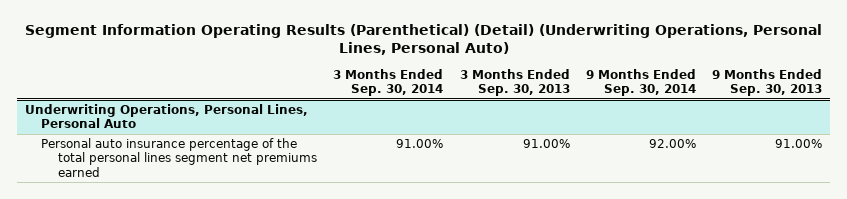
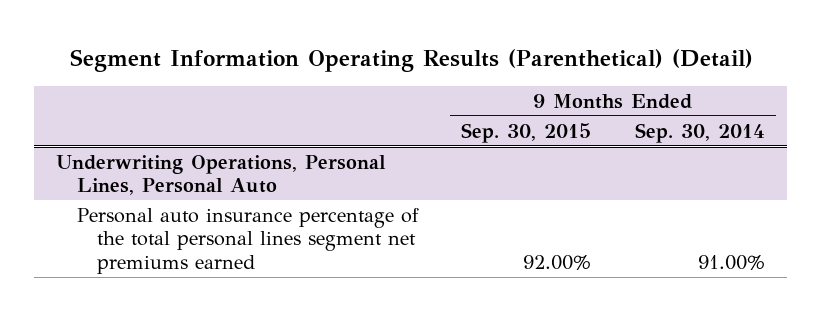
- Segment Information Operating Results (Parenthetical) (Detail) (Underwriting Operations, Personal Lines, Personal Auto)
+ Segment Information Operating Results (Parenthetical) (Detail)
- | 3 Months Ended Sep. 30, 2014 | 3 Months Ended Sep. 30, 2013 | 9 Months Ended Sep. 30, 2014 | 9 Months Ended Sep. 30, 2013
+ | 9 Months Ended Sep. 30, 2015 | 9 Months Ended Sep. 30, 2014
@ Underwriting Operations, Personal Lines, Personal Auto
- Personal auto insurance percentage of the total personal lines segment net premiums earned | 91.00% | 91.00% | 92.00% | 91.00%
+ Personal auto insurance percentage of the total personal lines segment net premiums earned | 92.00% | 91.00%

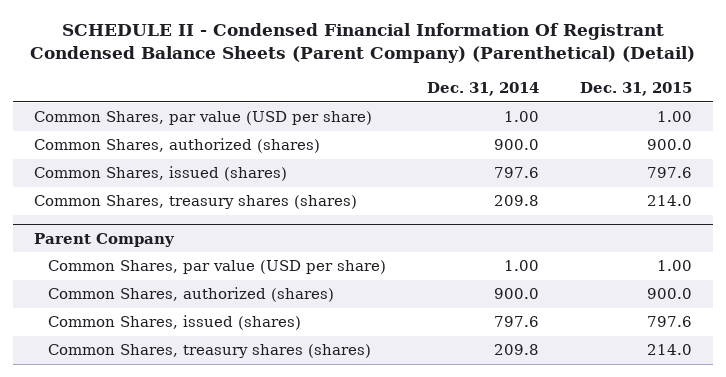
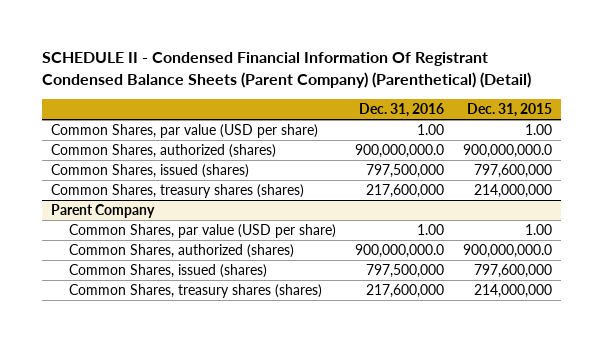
- | Dec. 31, 2014 | Dec. 31, 2015
+ | Dec. 31, 2016 | Dec. 31, 2015
- Common Shares, authorized (shares) | 900.0 | 900.0
- Common Shares, issued (shares) | 797.6 | 797.6
- Common Shares, treasury shares (shares) | 209.8 | 214.0
+ Common Shares, authorized (shares) | 900,000,000.0 | 900,000,000.0
+ Common Shares, issued (shares) | 797,500,000 | 797,600,000
+ Common Shares, treasury shares (shares) | 217,600,000 | 214,000,000
@ Parent Company
- Common Shares, authorized (shares) | 900.0 | 900.0
- Common Shares, issued (shares) | 797.6 | 797.6
- Common Shares, treasury shares (shares) | 209.8 | 214.0
+ Common Shares, authorized (shares) | 900,000,000.0 | 900,000,000.0
+ Common Shares, issued (shares) | 797,500,000 | 797,600,000
+ Common Shares, treasury shares (shares) | 217,600,000 | 214,000,000

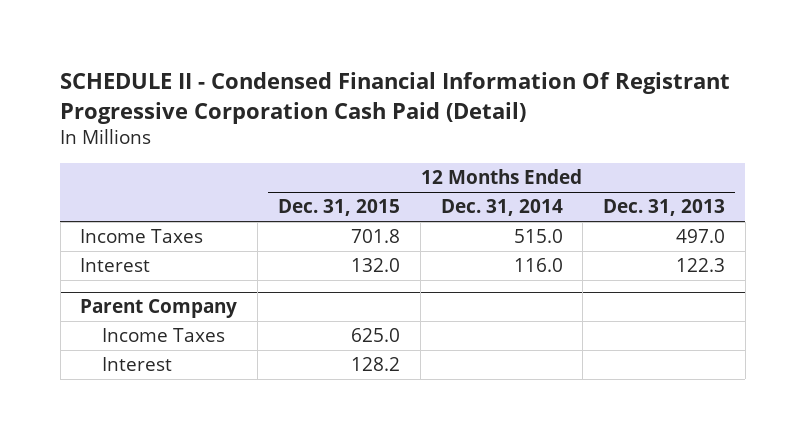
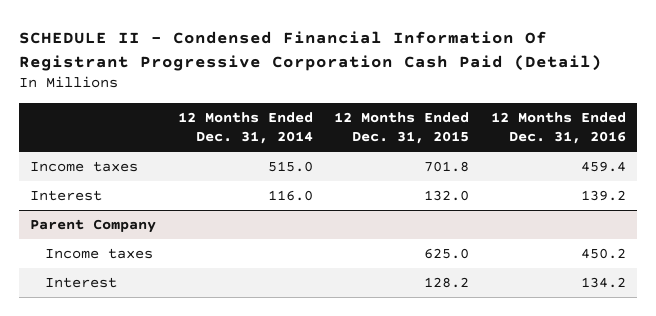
- | 12 Months Ended Dec. 31, 2015 | 12 Months Ended Dec. 31, 2014 | 12 Months Ended Dec. 31, 2013
+ | 12 Months Ended Dec. 31, 2014 | 12 Months Ended Dec. 31, 2015 | 12 Months Ended Dec. 31, 2016
- Income Taxes | 701.8 | 515.0 | 497.0
+ Income taxes | 515.0 | 701.8 | 459.4
@ Parent Company
- Income Taxes | 625.0 | |
+ Income taxes | | 625.0 | 450.2

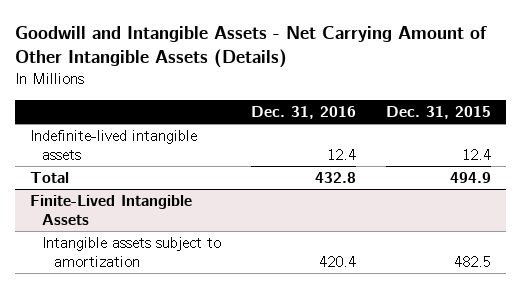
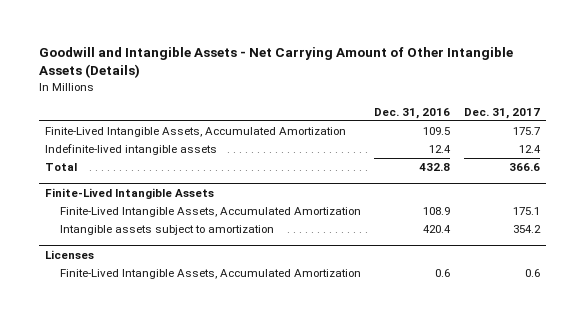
- | Dec. 31, 2016 | Dec. 31, 2015
+ | Dec. 31, 2016 | Dec. 31, 2017
+ Finite-Lived Intangible Assets, Accumulated Amortization | 109.5 | 175.7
@ Finite-Lived Intangible Assets
+ Finite-Lived Intangible Assets, Accumulated Amortization | 108.9 | 175.1
+ Licenses
+ Finite-Lived Intangible Assets, Accumulated Amortization | 0.6 | 0.6

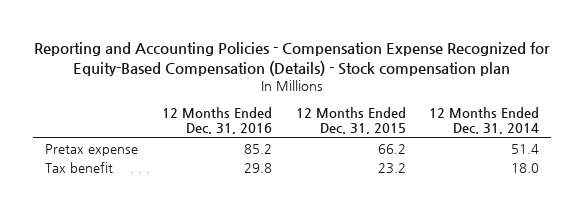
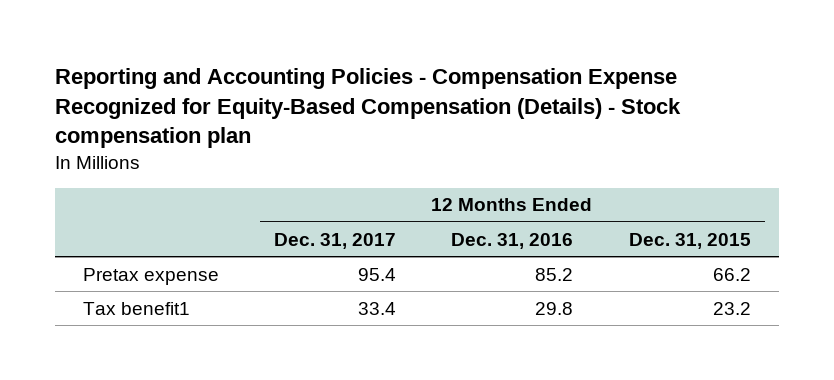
- | 12 Months Ended Dec. 31, 2016 | 12 Months Ended Dec. 31, 2015 | 12 Months Ended Dec. 31, 2014
+ | 12 Months Ended Dec. 31, 2017 | 12 Months Ended Dec. 31, 2016 | 12 Months Ended Dec. 31, 2015
- Tax benefit | 29.8 | 23.2 | 18.0
+ Tax benefit1 | 33.4 | 29.8 | 23.2

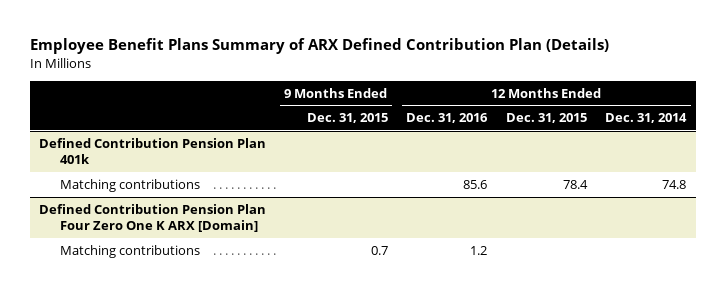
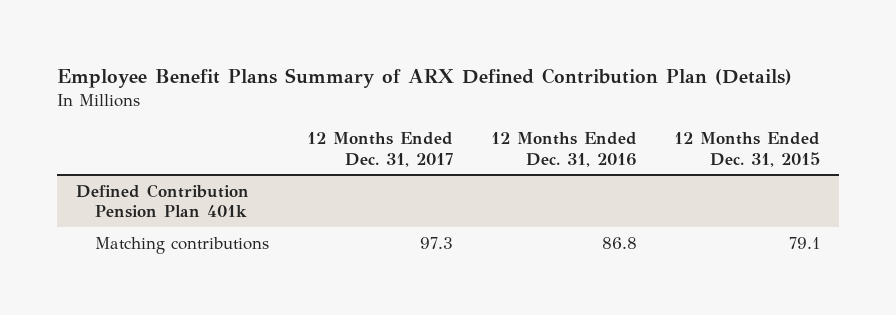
- | 9 Months Ended Dec. 31, 2015 | 12 Months Ended Dec. 31, 2016 | 12 Months Ended Dec. 31, 2015 | 12 Months Ended Dec. 31, 2014
+ | 12 Months Ended Dec. 31, 2017 | 12 Months Ended Dec. 31, 2016 | 12 Months Ended Dec. 31, 2015
@ Defined Contribution Pension Plan 401k
- Matching contributions | | 85.6 | 78.4 | 74.8
- Defined Contribution Pension Plan Four Zero One K ARX [Domain]
- Matching contributions | 0.7 | 1.2 | |
@ Defined Contribution Pension Plan 401k
+ Matching contributions | 97.3 | 86.8 | 79.1

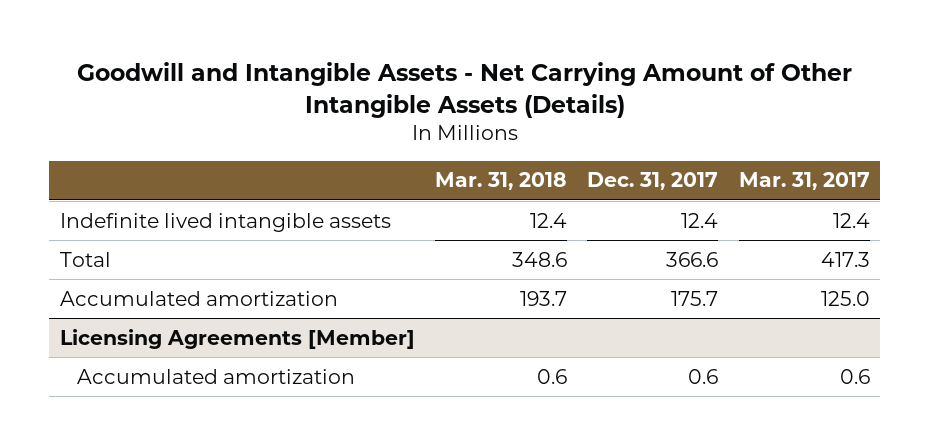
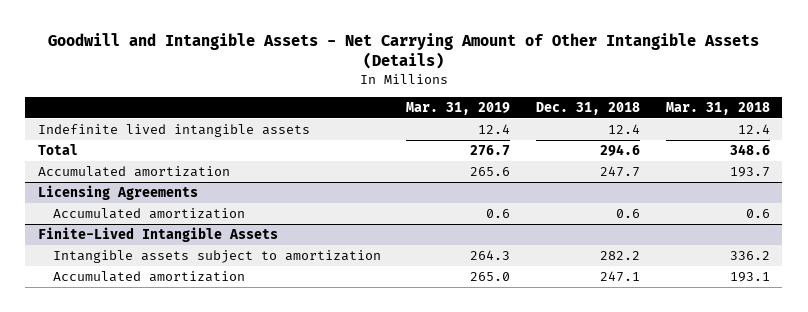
- | Mar. 31, 2018 | Dec. 31, 2017 | Mar. 31, 2017
+ | Mar. 31, 2019 | Dec. 31, 2018 | Mar. 31, 2018
- Licensing Agreements [Member]
+ Licensing Agreements
+ Finite-Lived Intangible Assets
+ Intangible assets subject to amortization | 264.3 | 282.2 | 336.2
+ Accumulated amortization | 265.0 | 247.1 | 193.1

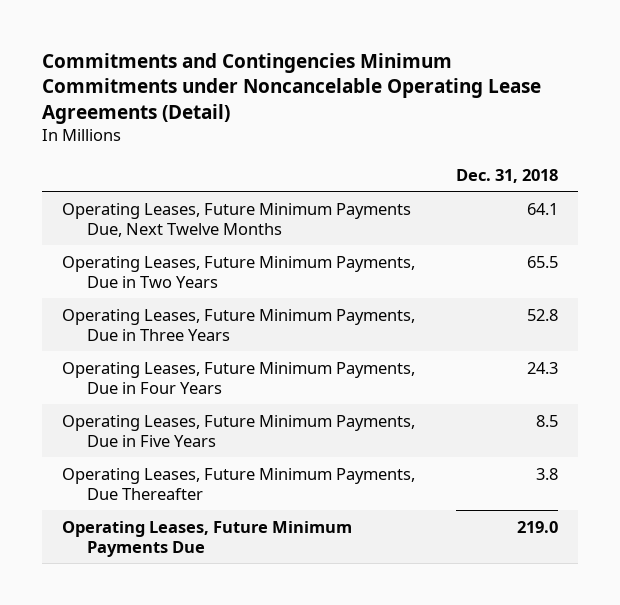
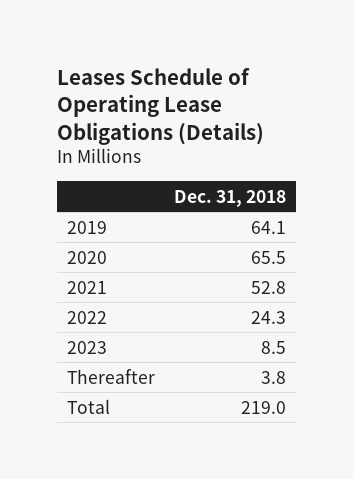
- Commitments and Contingencies Minimum Commitments under Noncancelable Operating Lease Agreements (Detail)
+ Leases Schedule of Operating Lease Obligations (Details)
- Operating Leases, Future Minimum Payments Due, Next Twelve Months | 64.1
- Operating Leases, Future Minimum Payments, Due in Two Years | 65.5
- Operating Leases, Future Minimum Payments, Due in Three Years | 52.8
- Operating Leases, Future Minimum Payments, Due in Four Years | 24.3
- Operating Leases, Future Minimum Payments, Due in Five Years | 8.5
- Operating Leases, Future Minimum Payments, Due Thereafter | 3.8
- Operating Leases, Future Minimum Payments Due | 219.0
+ 2019 | 64.1
+ 2020 | 65.5
+ 2021 | 52.8
+ 2022 | 24.3
+ 2023 | 8.5
+ Thereafter | 3.8
+ Total | 219.0

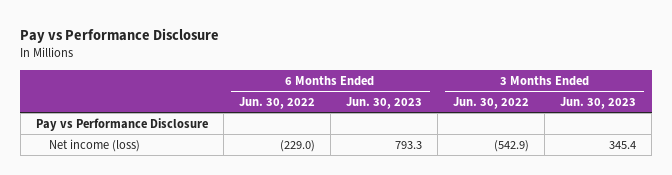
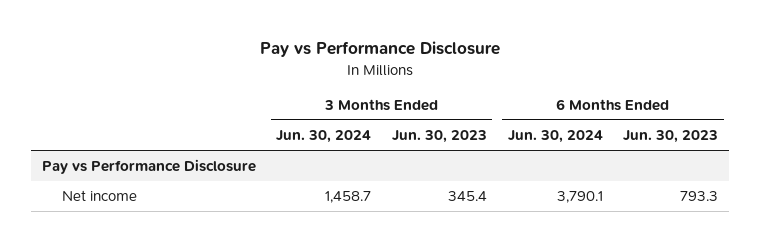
- | 6 Months Ended Jun. 30, 2022 | 6 Months Ended Jun. 30, 2023 | 3 Months Ended Jun. 30, 2022 | 3 Months Ended Jun. 30, 2023
+ | 3 Months Ended Jun. 30, 2024 | 3 Months Ended Jun. 30, 2023 | 6 Months Ended Jun. 30, 2024 | 6 Months Ended Jun. 30, 2023
- Net income (loss) | (229.0) | 793.3 | (542.9) | 345.4
+ Net income | 1,458.7 | 345.4 | 3,790.1 | 793.3

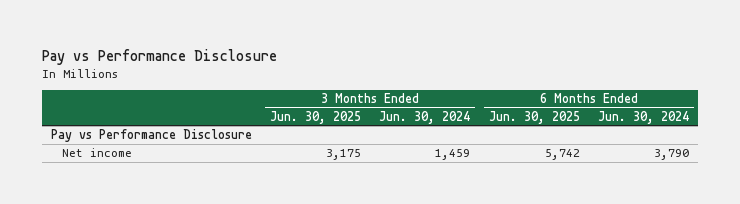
- | 3 Months Ended Jun. 30, 2024 | 3 Months Ended Jun. 30, 2023 | 6 Months Ended Jun. 30, 2024 | 6 Months Ended Jun. 30, 2023
+ | 3 Months Ended Jun. 30, 2025 | 3 Months Ended Jun. 30, 2024 | 6 Months Ended Jun. 30, 2025 | 6 Months Ended Jun. 30, 2024
- Net income | 1,458.7 | 345.4 | 3,790.1 | 793.3
+ Net income | 3,175 | 1,459 | 5,742 | 3,790

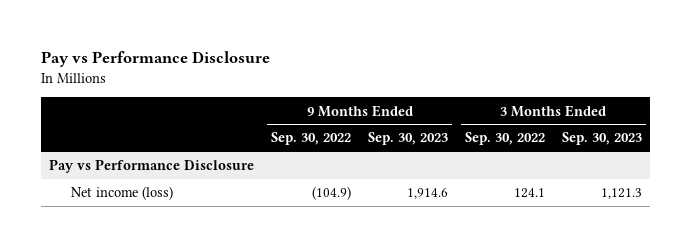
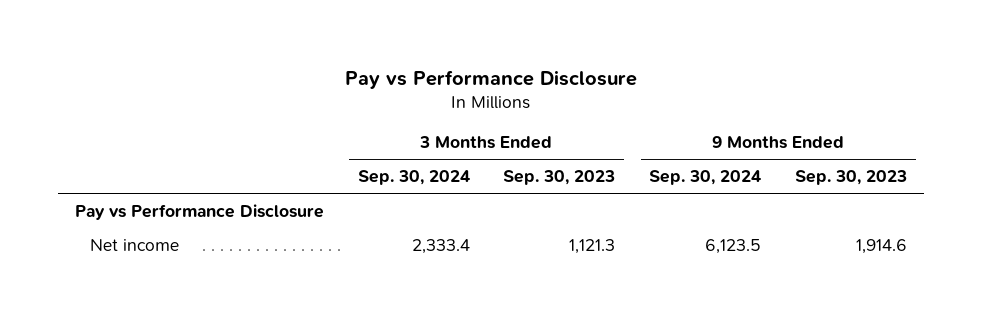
- | 9 Months Ended Sep. 30, 2022 | 9 Months Ended Sep. 30, 2023 | 3 Months Ended Sep. 30, 2022 | 3 Months Ended Sep. 30, 2023
+ | 3 Months Ended Sep. 30, 2024 | 3 Months Ended Sep. 30, 2023 | 9 Months Ended Sep. 30, 2024 | 9 Months Ended Sep. 30, 2023
- Net income (loss) | (104.9) | 1,914.6 | 124.1 | 1,121.3
+ Net income | 2,333.4 | 1,121.3 | 6,123.5 | 1,914.6

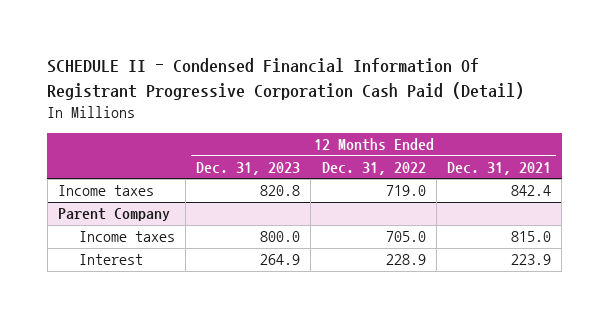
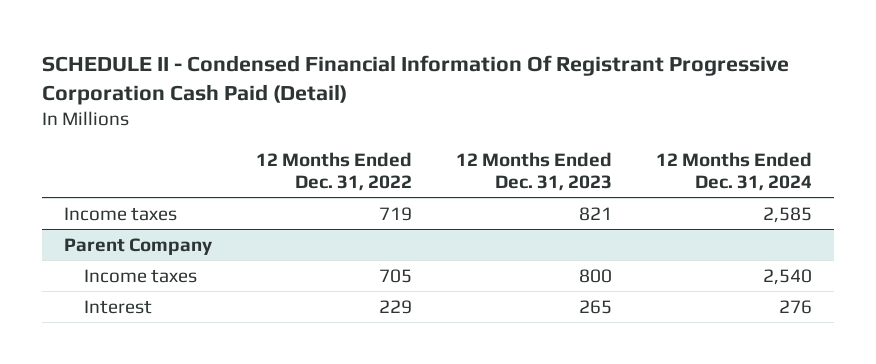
- | 12 Months Ended Dec. 31, 2023 | 12 Months Ended Dec. 31, 2022 | 12 Months Ended Dec. 31, 2021
+ | 12 Months Ended Dec. 31, 2022 | 12 Months Ended Dec. 31, 2023 | 12 Months Ended Dec. 31, 2024
- Income taxes | 820.8 | 719.0 | 842.4
+ Income taxes | 719 | 821 | 2,585
@ Parent Company
- Income taxes | 800.0 | 705.0 | 815.0
- Interest | 264.9 | 228.9 | 223.9
+ Income taxes | 705 | 800 | 2,540
+ Interest | 229 | 265 | 276

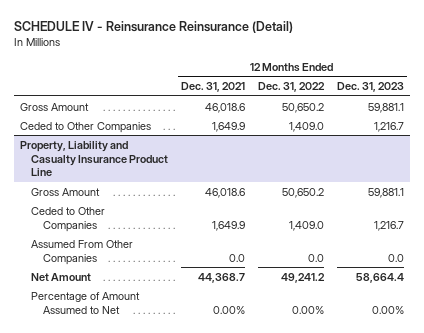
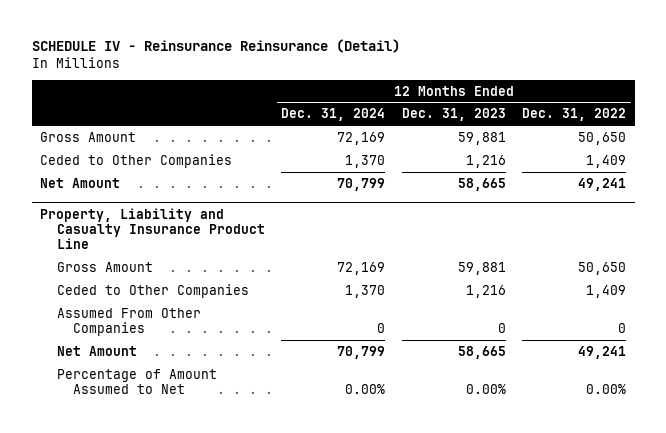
- | 12 Months Ended Dec. 31, 2021 | 12 Months Ended Dec. 31, 2022 | 12 Months Ended Dec. 31, 2023
+ | 12 Months Ended Dec. 31, 2024 | 12 Months Ended Dec. 31, 2023 | 12 Months Ended Dec. 31, 2022
- Gross Amount | 46,018.6 | 50,650.2 | 59,881.1
- Ceded to Other Companies | 1,649.9 | 1,409.0 | 1,216.7
+ Gross Amount | 72,169 | 59,881 | 50,650
+ Ceded to Other Companies | 1,370 | 1,216 | 1,409
+ Net Amount | 70,799 | 58,665 | 49,241
@ Property, Liability and Casualty Insurance Product Line
- Gross Amount | 46,018.6 | 50,650.2 | 59,881.1
- Ceded to Other Companies | 1,649.9 | 1,409.0 | 1,216.7
- Assumed From Other Companies | 0.0 | 0.0 | 0.0
- Net Amount | 44,368.7 | 49,241.2 | 58,664.4
+ Gross Amount | 72,169 | 59,881 | 50,650
+ Ceded to Other Companies | 1,370 | 1,216 | 1,409
+ Assumed From Other Companies | 0 | 0 | 0
+ Net Amount | 70,799 | 58,665 | 49,241

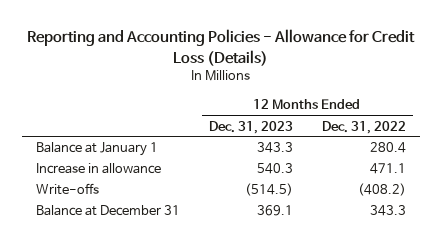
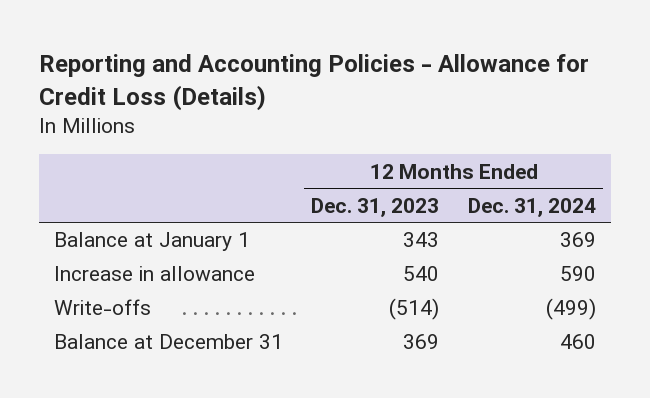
- | 12 Months Ended Dec. 31, 2023 | 12 Months Ended Dec. 31, 2022
+ | 12 Months Ended Dec. 31, 2023 | 12 Months Ended Dec. 31, 2024
- Balance at January 1 | 343.3 | 280.4
- Increase in allowance | 540.3 | 471.1
- Write-offs | (514.5) | (408.2)
- Balance at December 31 | 369.1 | 343.3
+ Balance at January 1 | 343 | 369
+ Increase in allowance | 540 | 590
+ Write-offs | (514) | (499)
+ Balance at December 31 | 369 | 460

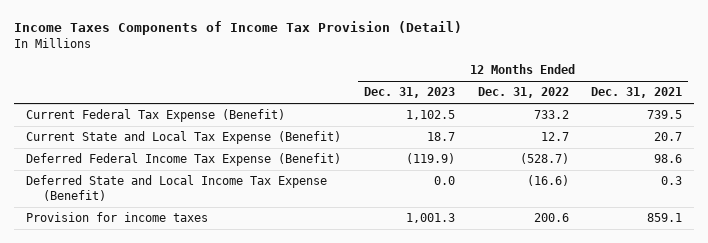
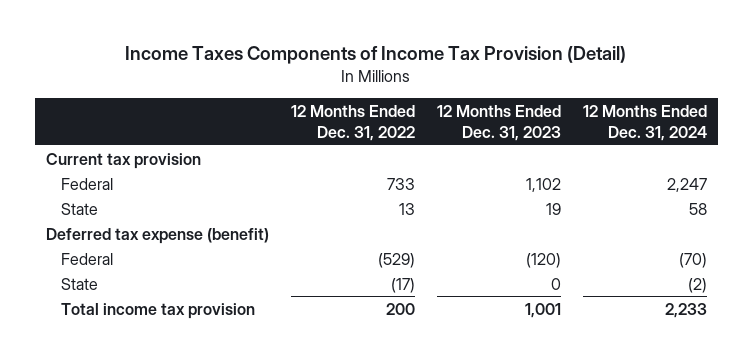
- | 12 Months Ended Dec. 31, 2023 | 12 Months Ended Dec. 31, 2022 | 12 Months Ended Dec. 31, 2021
+ | 12 Months Ended Dec. 31, 2022 | 12 Months Ended Dec. 31, 2023 | 12 Months Ended Dec. 31, 2024
- Current Federal Tax Expense (Benefit) | 1,102.5 | 733.2 | 739.5
- Current State and Local Tax Expense (Benefit) | 18.7 | 12.7 | 20.7
- Deferred Federal Income Tax Expense (Benefit) | (119.9) | (528.7) | 98.6
- Deferred State and Local Income Tax Expense (Benefit) | 0.0 | (16.6) | 0.3
- Provision for income taxes | 1,001.3 | 200.6 | 859.1
+ Current tax provision
+ Federal | 733 | 1,102 | 2,247
+ State | 13 | 19 | 58
+ Deferred tax expense (benefit)
+ Federal | (529) | (120) | (70)
+ State | (17) | 0 | (2)
+ Total income tax provision | 200 | 1,001 | 2,233

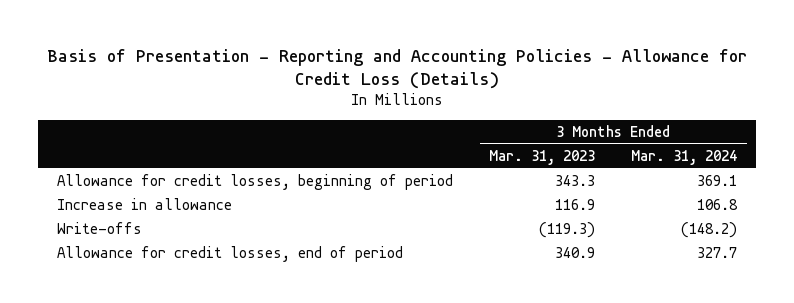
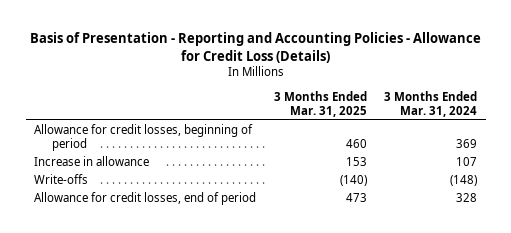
- | 3 Months Ended Mar. 31, 2023 | 3 Months Ended Mar. 31, 2024
+ | 3 Months Ended Mar. 31, 2025 | 3 Months Ended Mar. 31, 2024
- Allowance for credit losses, beginning of period | 343.3 | 369.1
- Increase in allowance | 116.9 | 106.8
- Write-offs | (119.3) | (148.2)
- Allowance for credit losses, end of period | 340.9 | 327.7
+ Allowance for credit losses, beginning of period | 460 | 369
+ Increase in allowance | 153 | 107
+ Write-offs | (140) | (148)
+ Allowance for credit losses, end of period | 473 | 328

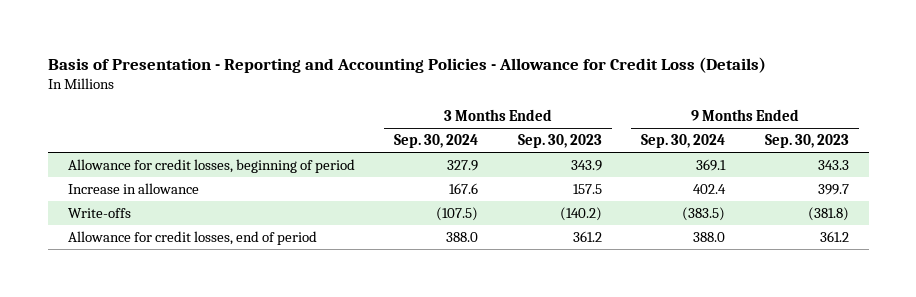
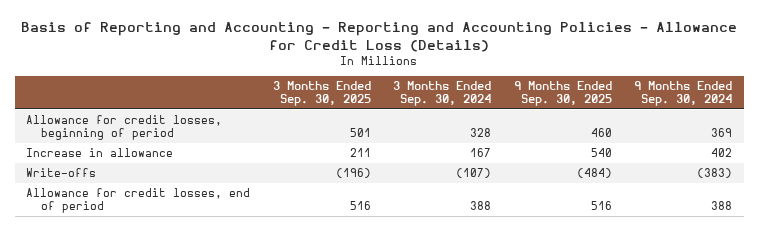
- Basis of Presentation - Reporting and Accounting Policies - Allowance for Credit Loss (Details)
+ Basis of Reporting and Accounting - Reporting and Accounting Policies - Allowance for Credit Loss (Details)
- | 3 Months Ended Sep. 30, 2024 | 3 Months Ended Sep. 30, 2023 | 9 Months Ended Sep. 30, 2024 | 9 Months Ended Sep. 30, 2023
+ | 3 Months Ended Sep. 30, 2025 | 3 Months Ended Sep. 30, 2024 | 9 Months Ended Sep. 30, 2025 | 9 Months Ended Sep. 30, 2024
- Allowance for credit losses, beginning of period | 327.9 | 343.9 | 369.1 | 343.3
- Increase in allowance | 167.6 | 157.5 | 402.4 | 399.7
- Write-offs | (107.5) | (140.2) | (383.5) | (381.8)
- Allowance for credit losses, end of period | 388.0 | 361.2 | 388.0 | 361.2
+ Allowance for credit losses, beginning of period | 501 | 328 | 460 | 369
+ Increase in allowance | 211 | 167 | 540 | 402
+ Write-offs | (196) | (107) | (484) | (383)
+ Allowance for credit losses, end of period | 516 | 388 | 516 | 388

